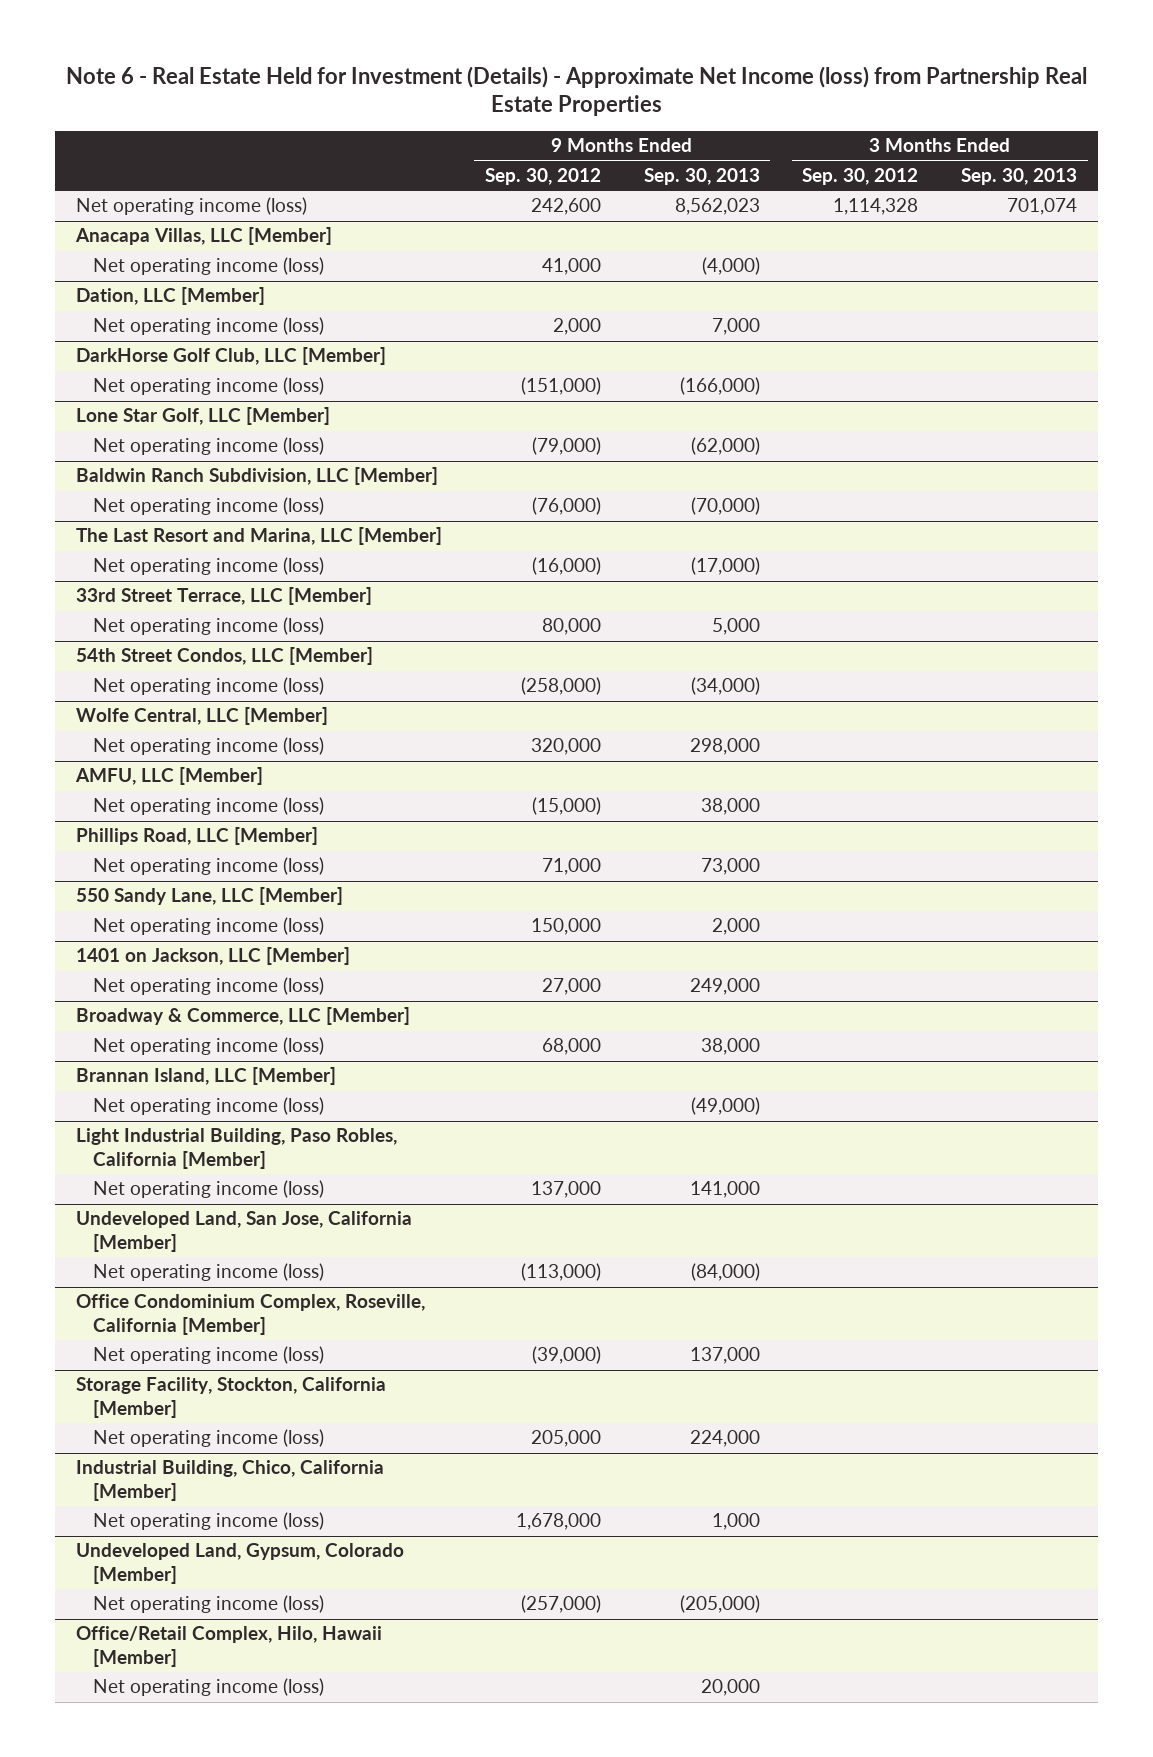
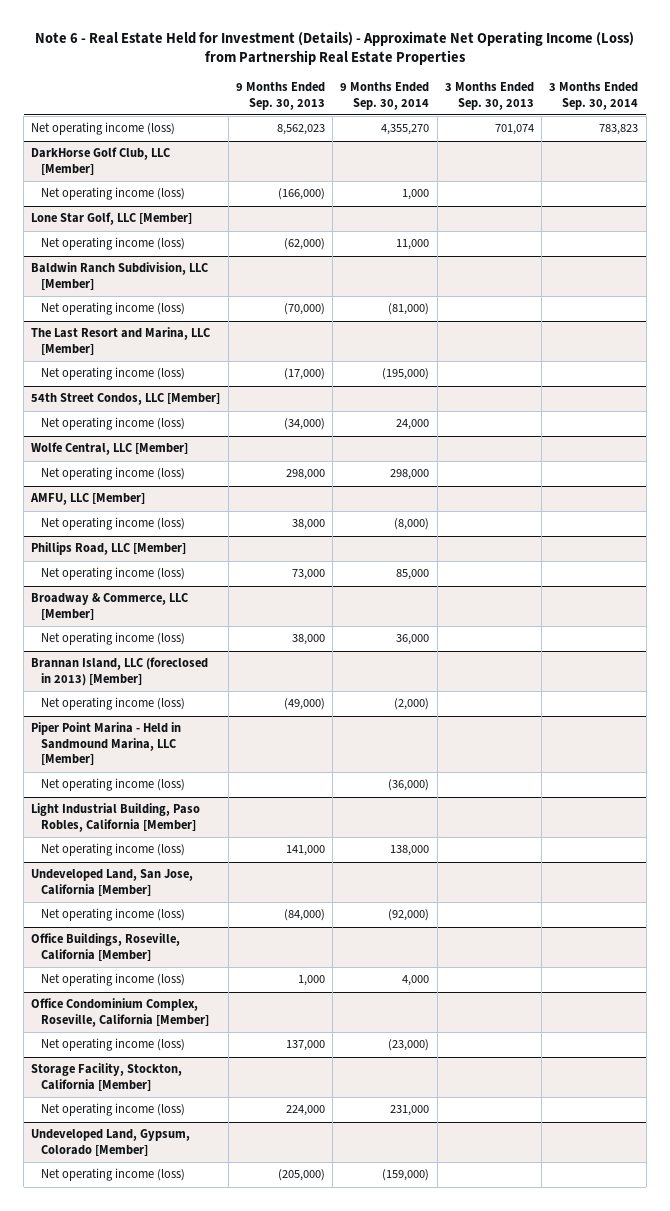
- Note 6 - Real Estate Held for Investment (Details) - Approximate Net Income (loss) from Partnership Real Estate Properties
+ Note 6 - Real Estate Held for Investment (Details) - Approximate Net Operating Income (Loss) from Partnership Real Estate Properties
- | 9 Months Ended Sep. 30, 2012 | 9 Months Ended Sep. 30, 2013 | 3 Months Ended Sep. 30, 2012 | 3 Months Ended Sep. 30, 2013
+ | 9 Months Ended Sep. 30, 2013 | 9 Months Ended Sep. 30, 2014 | 3 Months Ended Sep. 30, 2013 | 3 Months Ended Sep. 30, 2014
- Anacapa Villas, LLC [Member]
- Net operating income (loss) | 41,000 | (4,000) | |
- Dation, LLC [Member]
- Net operating income (loss) | 2,000 | 7,000 | |
- 33rd Street Terrace, LLC [Member]
- Net operating income (loss) | 80,000 | 5,000 | |
- 550 Sandy Lane, LLC [Member]
- Net operating income (loss) | 150,000 | 2,000 | |
- 1401 on Jackson, LLC [Member]
- Net operating income (loss) | 27,000 | 249,000 | |
- Brannan Island, LLC [Member]
+ Brannan Island, LLC (foreclosed in 2013) [Member]
+ Piper Point Marina - Held in Sandmound Marina, LLC [Member]
+ Net operating income (loss) | | (36,000) | |
+ Office Buildings, Roseville, California [Member]
+ Net operating income (loss) | 1,000 | 4,000 | |
- Industrial Building, Chico, California [Member]
- Net operating income (loss) | 1,678,000 | 1,000 | |
- Office/Retail Complex, Hilo, Hawaii [Member]
- Net operating income (loss) | | 20,000 | |

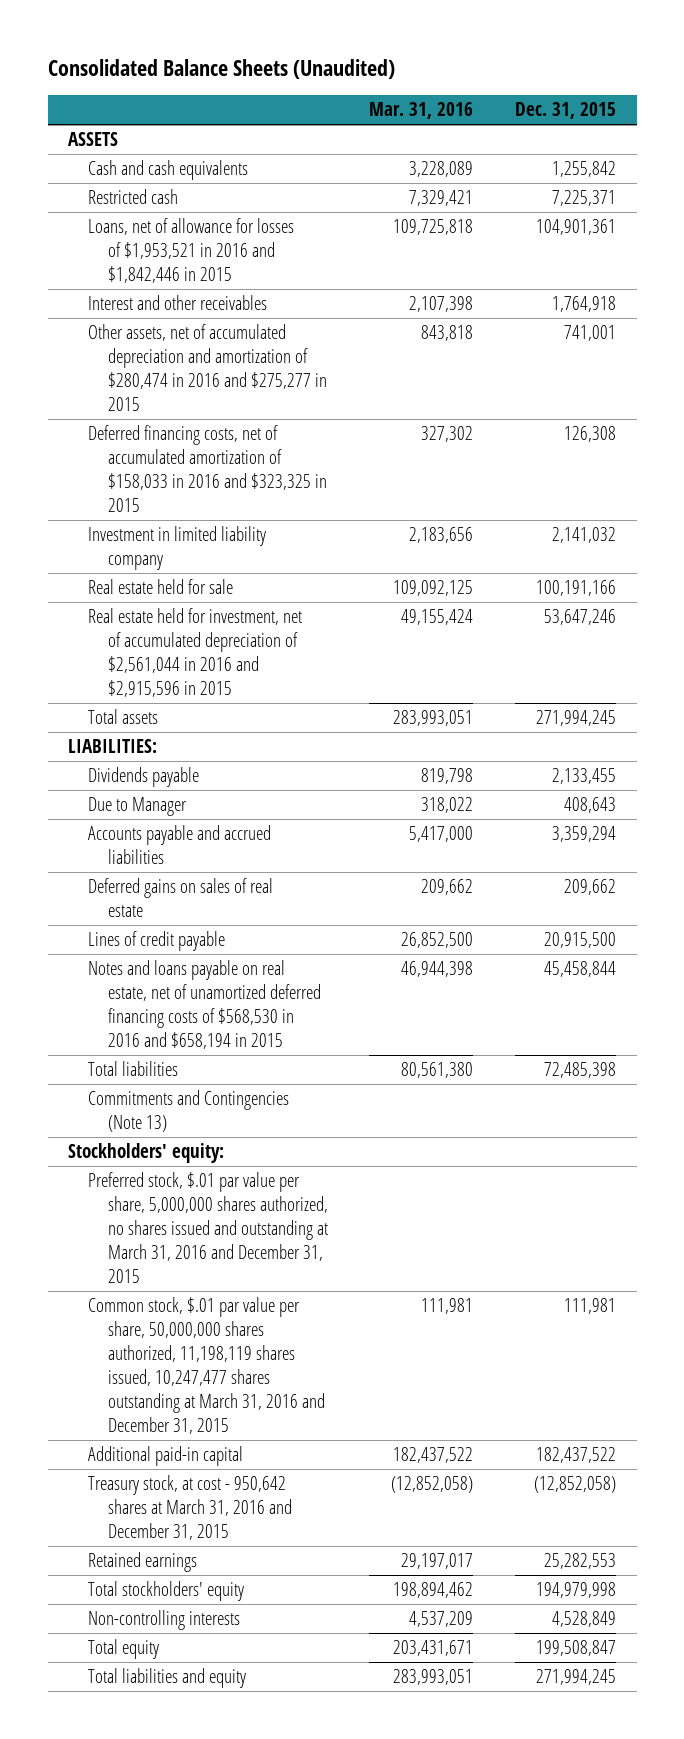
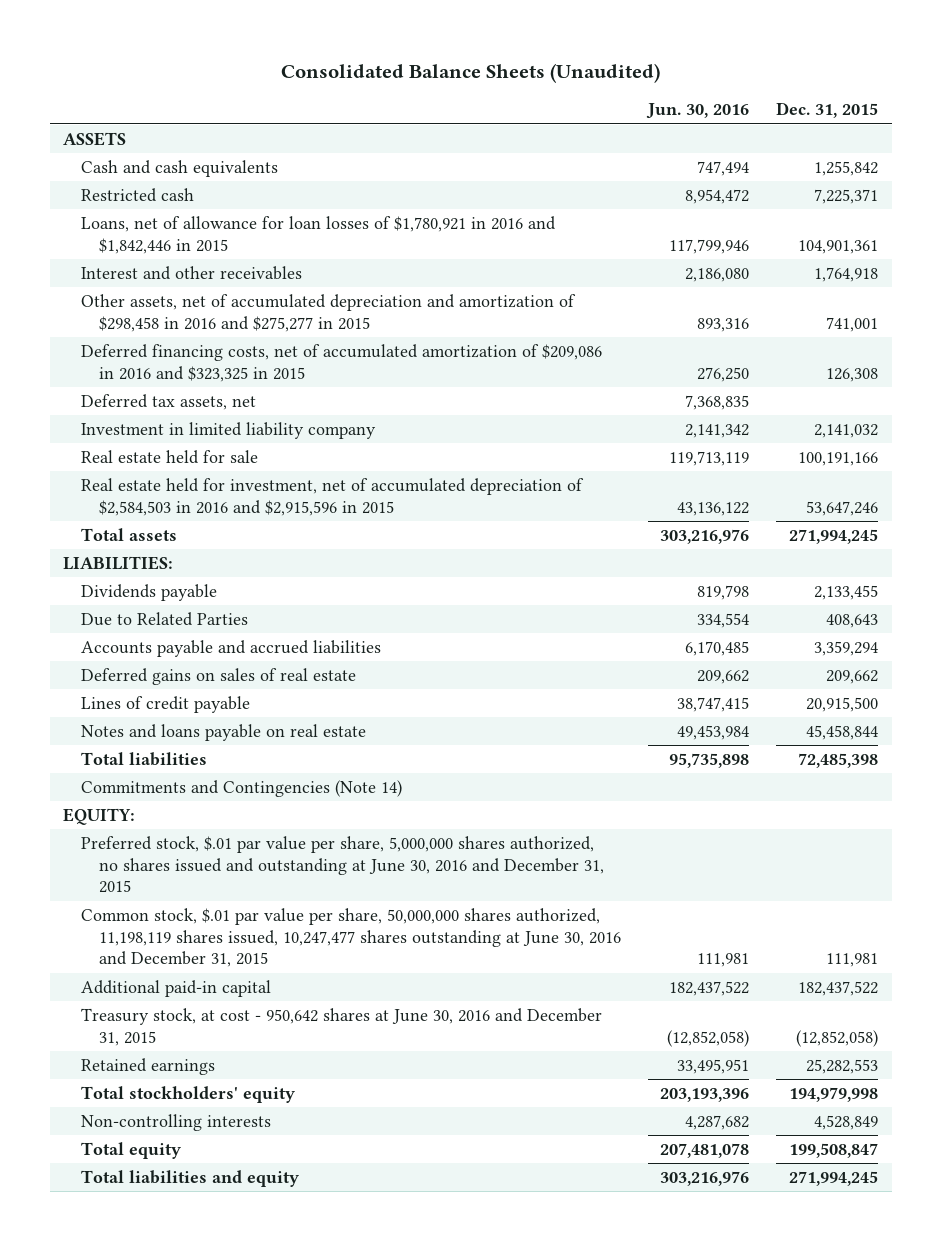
- | Mar. 31, 2016 | Dec. 31, 2015
+ | Jun. 30, 2016 | Dec. 31, 2015
- Loans, net of allowance for losses of $1,953,521 in 2016 and $1,842,446 in 2015 | 109,725,818 | 104,901,361
+ Loans, net of allowance for loan losses of $1,780,921 in 2016 and $1,842,446 in 2015 | 117,799,946 | 104,901,361
- Other assets, net of accumulated depreciation and amortization of $280,474 in 2016 and $275,277 in 2015 | 843,818 | 741,001
- Deferred financing costs, net of accumulated amortization of $158,033 in 2016 and $323,325 in 2015 | 327,302 | 126,308
+ Other assets, net of accumulated depreciation and amortization of $298,458 in 2016 and $275,277 in 2015 | 893,316 | 741,001
+ Deferred financing costs, net of accumulated amortization of $209,086 in 2016 and $323,325 in 2015 | 276,250 | 126,308
+ Deferred tax assets, net | 7,368,835 |
- Real estate held for investment, net of accumulated depreciation of $2,561,044 in 2016 and $2,915,596 in 2015 | 49,155,424 | 53,647,246
+ Real estate held for investment, net of accumulated depreciation of $2,584,503 in 2016 and $2,915,596 in 2015 | 43,136,122 | 53,647,246
- Due to Manager | 318,022 | 408,643
+ Due to Related Parties | 334,554 | 408,643
- Notes and loans payable on real estate, net of unamortized deferred financing costs of $568,530 in 2016 and $658,194 in 2015 | 46,944,398 | 45,458,844
+ Notes and loans payable on real estate | 49,453,984 | 45,458,844
- Commitments and Contingencies (Note 13)
- Stockholders' equity:
- Preferred stock, $.01 par value per share, 5,000,000 shares authorized, no shares issued and outstanding at March 31, 2016 and December 31, 2015
- Common stock, $.01 par value per share, 50,000,000 shares authorized, 11,198,119 shares issued, 10,247,477 shares outstanding at March 31, 2016 and December 31, 2015 | 111,981 | 111,981
+ Commitments and Contingencies (Note 14)
+ EQUITY:
+ Preferred stock, $.01 par value per share, 5,000,000 shares authorized, no shares issued and outstanding at June 30, 2016 and December 31, 2015
+ Common stock, $.01 par value per share, 50,000,000 shares authorized, 11,198,119 shares issued, 10,247,477 shares outstanding at June 30, 2016 and December 31, 2015 | 111,981 | 111,981
- Treasury stock, at cost - 950,642 shares at March 31, 2016 and December 31, 2015 | (12,852,058) | (12,852,058)
+ Treasury stock, at cost - 950,642 shares at June 30, 2016 and December 31, 2015 | (12,852,058) | (12,852,058)

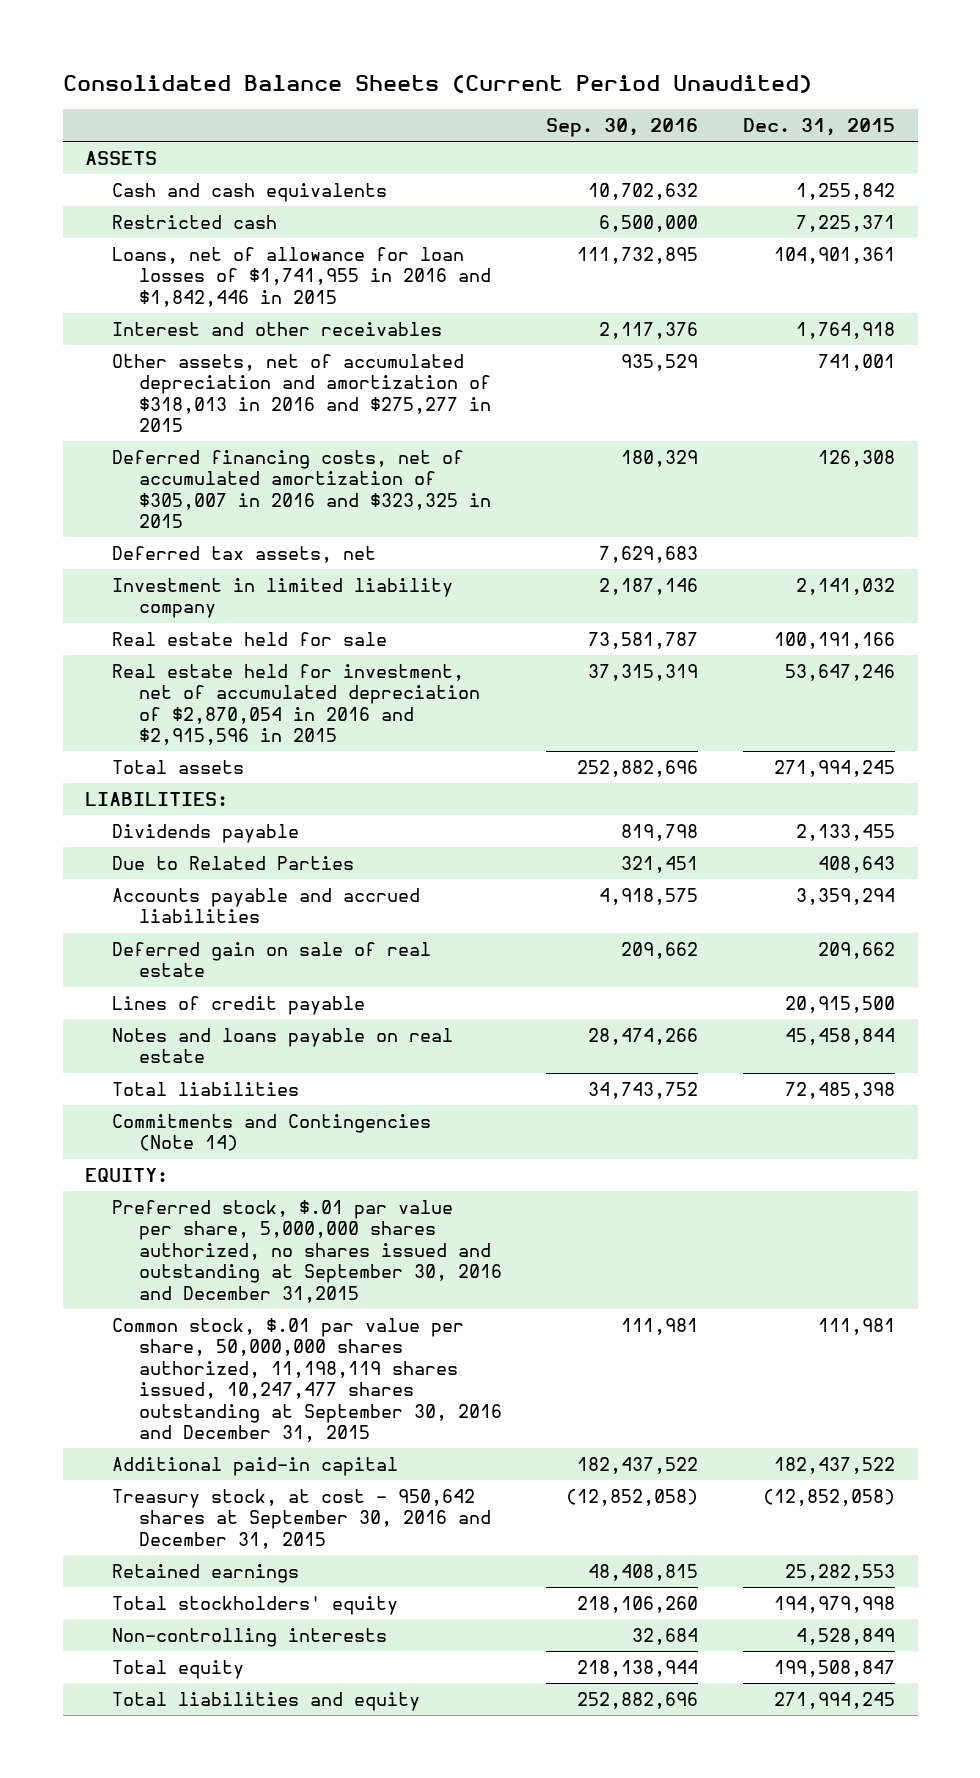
- Consolidated Balance Sheets (Unaudited)
+ Consolidated Balance Sheets (Current Period Unaudited)
- | Jun. 30, 2016 | Dec. 31, 2015
+ | Sep. 30, 2016 | Dec. 31, 2015
- Loans, net of allowance for loan losses of $1,780,921 in 2016 and $1,842,446 in 2015 | 117,799,946 | 104,901,361
+ Loans, net of allowance for loan losses of $1,741,955 in 2016 and $1,842,446 in 2015 | 111,732,895 | 104,901,361
- Other assets, net of accumulated depreciation and amortization of $298,458 in 2016 and $275,277 in 2015 | 893,316 | 741,001
- Deferred financing costs, net of accumulated amortization of $209,086 in 2016 and $323,325 in 2015 | 276,250 | 126,308
+ Other assets, net of accumulated depreciation and amortization of $318,013 in 2016 and $275,277 in 2015 | 935,529 | 741,001
+ Deferred financing costs, net of accumulated amortization of $305,007 in 2016 and $323,325 in 2015 | 180,329 | 126,308
- Real estate held for investment, net of accumulated depreciation of $2,584,503 in 2016 and $2,915,596 in 2015 | 43,136,122 | 53,647,246
+ Real estate held for investment, net of accumulated depreciation of $2,870,054 in 2016 and $2,915,596 in 2015 | 37,315,319 | 53,647,246
- Deferred gains on sales of real estate | 209,662 | 209,662
+ Deferred gain on sale of real estate | 209,662 | 209,662
- Preferred stock, $.01 par value per share, 5,000,000 shares authorized, no shares issued and outstanding at June 30, 2016 and December 31, 2015
- Common stock, $.01 par value per share, 50,000,000 shares authorized, 11,198,119 shares issued, 10,247,477 shares outstanding at June 30, 2016 and December 31, 2015 | 111,981 | 111,981
+ Preferred stock, $.01 par value per share, 5,000,000 shares authorized, no shares issued and outstanding at September 30, 2016 and December 31,2015
+ Common stock, $.01 par value per share, 50,000,000 shares authorized, 11,198,119 shares issued, 10,247,477 shares outstanding at September 30, 2016 and December 31, 2015 | 111,981 | 111,981
- Treasury stock, at cost - 950,642 shares at June 30, 2016 and December 31, 2015 | (12,852,058) | (12,852,058)
+ Treasury stock, at cost - 950,642 shares at September 30, 2016 and December 31, 2015 | (12,852,058) | (12,852,058)

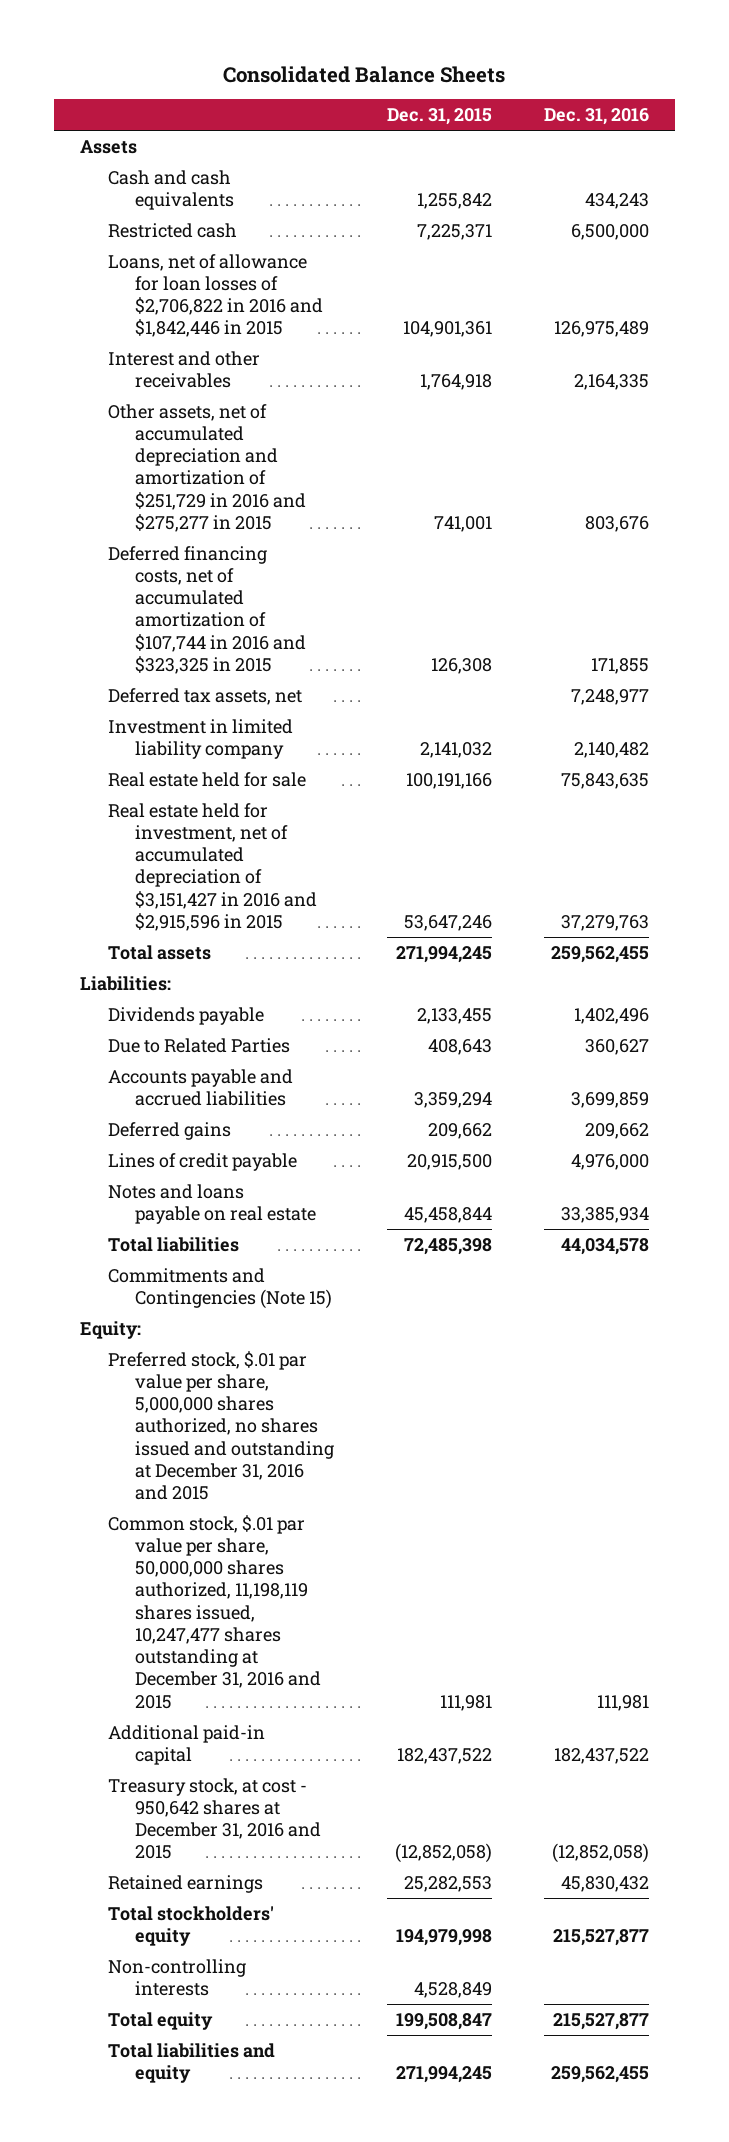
- Consolidated Balance Sheets (Current Period Unaudited)
+ Consolidated Balance Sheets
- | Sep. 30, 2016 | Dec. 31, 2015
+ | Dec. 31, 2015 | Dec. 31, 2016
- ASSETS
+ Assets
- Loans, net of allowance for loan losses of $1,741,955 in 2016 and $1,842,446 in 2015 | 111,732,895 | 104,901,361
+ Loans, net of allowance for loan losses of $2,706,822 in 2016 and $1,842,446 in 2015 | 104,901,361 | 126,975,489
- Other assets, net of accumulated depreciation and amortization of $318,013 in 2016 and $275,277 in 2015 | 935,529 | 741,001
- Deferred financing costs, net of accumulated amortization of $305,007 in 2016 and $323,325 in 2015 | 180,329 | 126,308
+ Other assets, net of accumulated depreciation and amortization of $251,729 in 2016 and $275,277 in 2015 | 741,001 | 803,676
+ Deferred financing costs, net of accumulated amortization of $107,744 in 2016 and $323,325 in 2015 | 126,308 | 171,855
- Real estate held for investment, net of accumulated depreciation of $2,870,054 in 2016 and $2,915,596 in 2015 | 37,315,319 | 53,647,246
+ Real estate held for investment, net of accumulated depreciation of $3,151,427 in 2016 and $2,915,596 in 2015 | 53,647,246 | 37,279,763
- LIABILITIES:
+ Liabilities:
- Deferred gain on sale of real estate | 209,662 | 209,662
+ Deferred gains | 209,662 | 209,662
- Commitments and Contingencies (Note 14)
- EQUITY:
- Preferred stock, $.01 par value per share, 5,000,000 shares authorized, no shares issued and outstanding at September 30, 2016 and December 31,2015
- Common stock, $.01 par value per share, 50,000,000 shares authorized, 11,198,119 shares issued, 10,247,477 shares outstanding at September 30, 2016 and December 31, 2015 | 111,981 | 111,981
+ Commitments and Contingencies (Note 15)
+ Equity:
+ Preferred stock, $.01 par value per share, 5,000,000 shares authorized, no shares issued and outstanding at December 31, 2016 and 2015
+ Common stock, $.01 par value per share, 50,000,000 shares authorized, 11,198,119 shares issued, 10,247,477 shares outstanding at December 31, 2016 and 2015 | 111,981 | 111,981
- Treasury stock, at cost - 950,642 shares at September 30, 2016 and December 31, 2015 | (12,852,058) | (12,852,058)
+ Treasury stock, at cost - 950,642 shares at December 31, 2016 and 2015 | (12,852,058) | (12,852,058)

